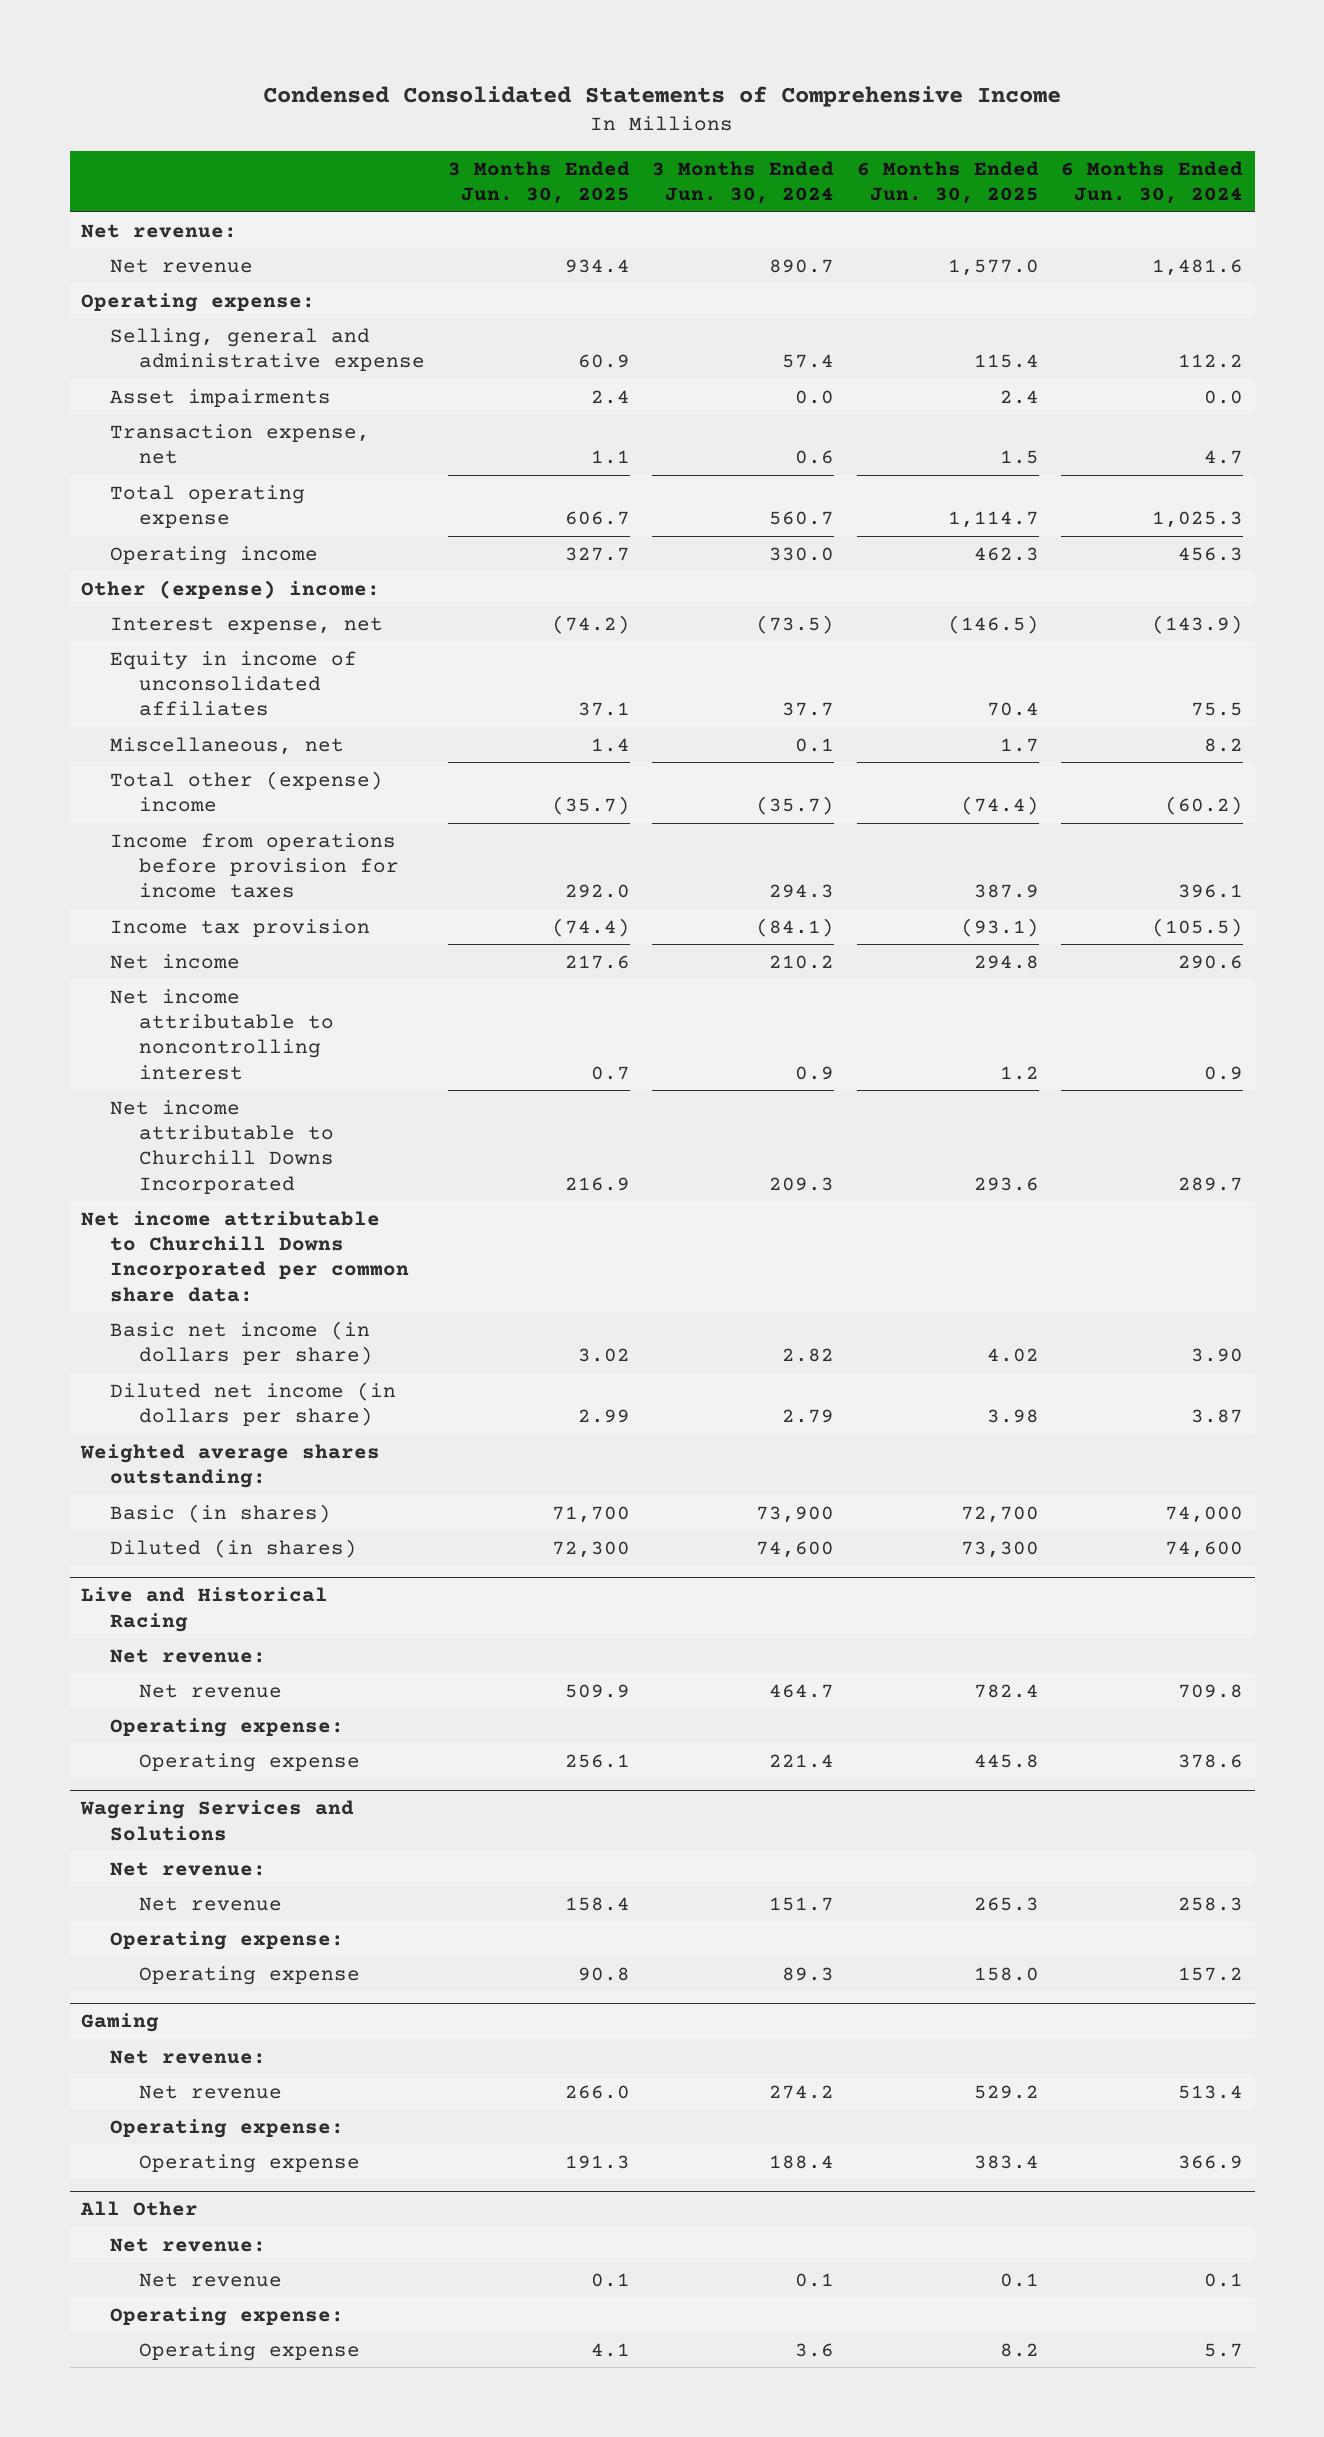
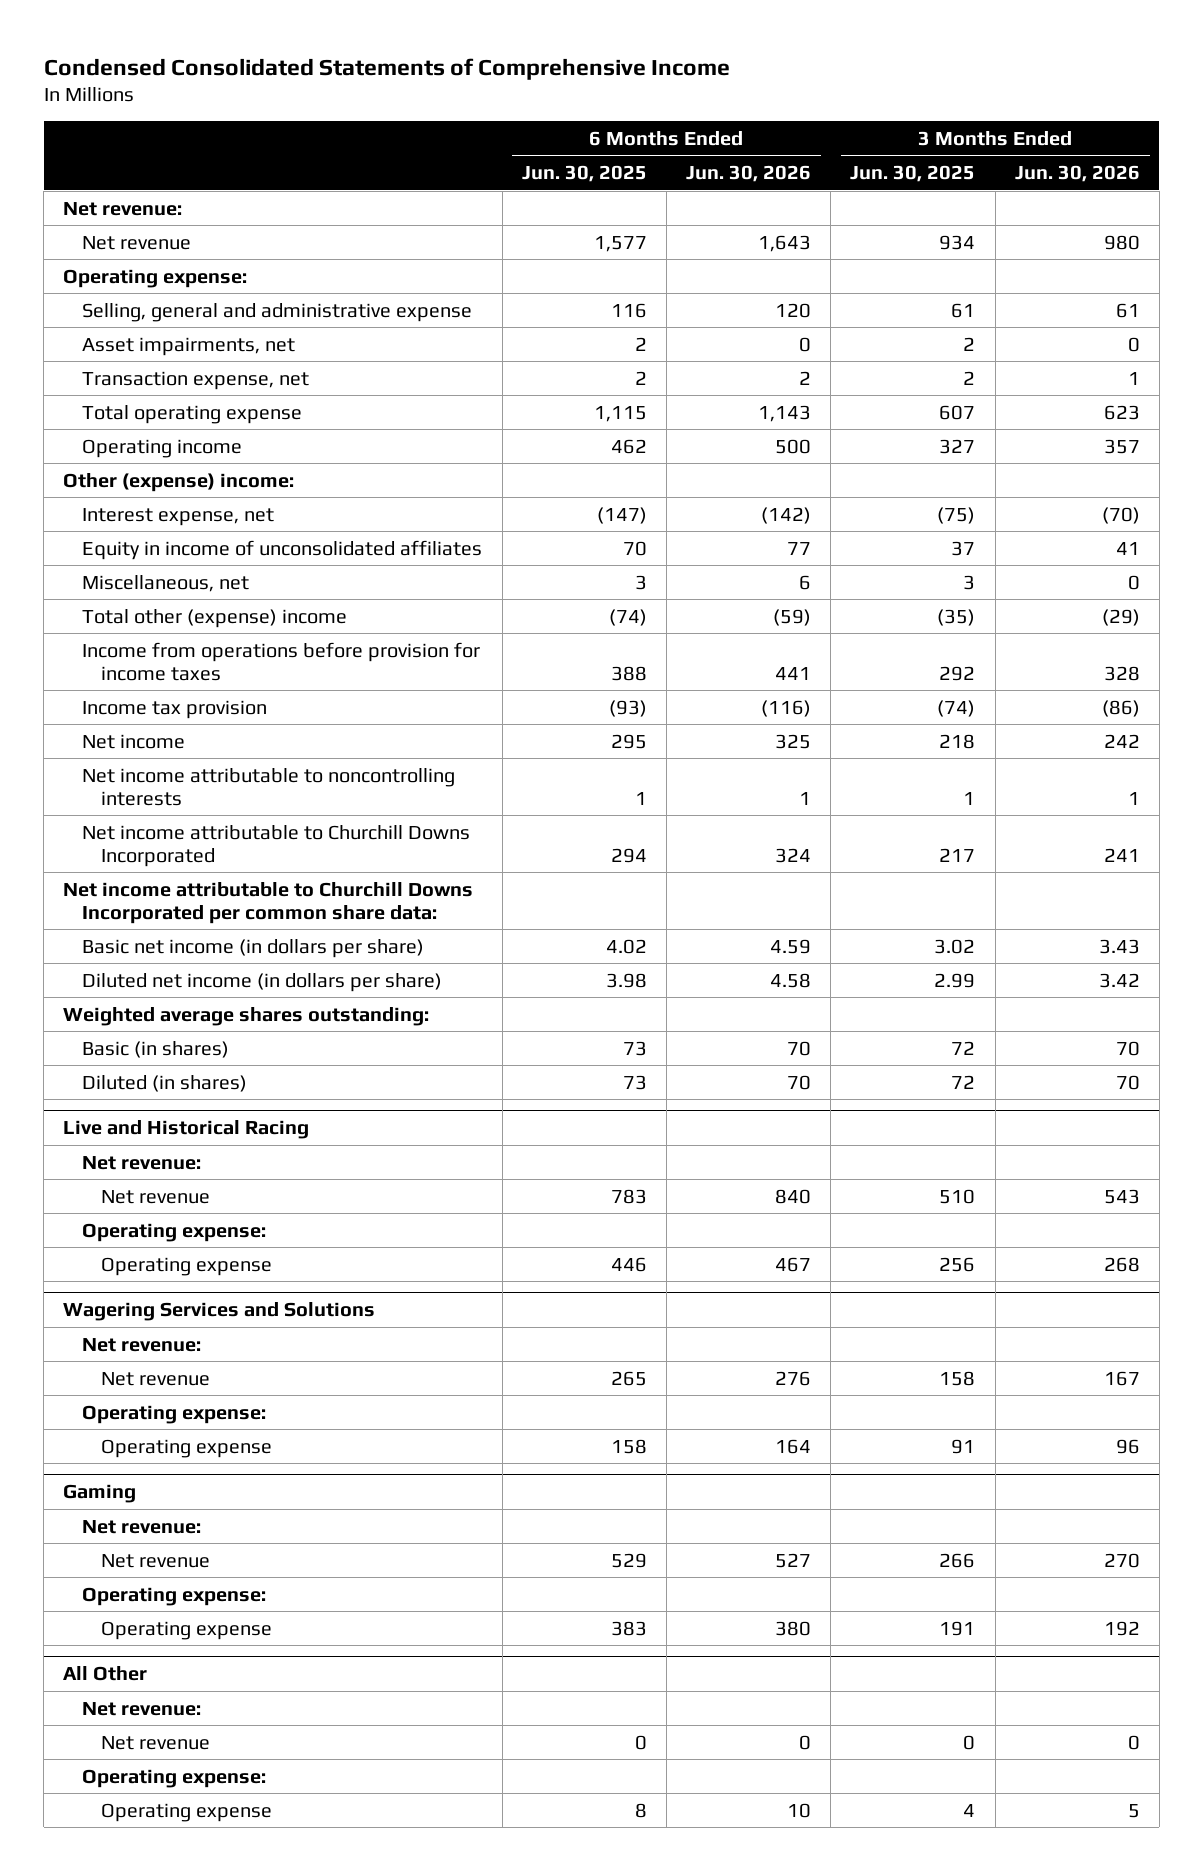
- | 3 Months Ended Jun. 30, 2025 | 3 Months Ended Jun. 30, 2024 | 6 Months Ended Jun. 30, 2025 | 6 Months Ended Jun. 30, 2024
+ | 6 Months Ended Jun. 30, 2025 | 6 Months Ended Jun. 30, 2026 | 3 Months Ended Jun. 30, 2025 | 3 Months Ended Jun. 30, 2026
- Net revenue | 934.4 | 890.7 | 1,577.0 | 1,481.6
+ Net revenue | 1,577 | 1,643 | 934 | 980
- Selling, general and administrative expense | 60.9 | 57.4 | 115.4 | 112.2
- Asset impairments | 2.4 | 0.0 | 2.4 | 0.0
- Transaction expense, net | 1.1 | 0.6 | 1.5 | 4.7
- Total operating expense | 606.7 | 560.7 | 1,114.7 | 1,025.3
- Operating income | 327.7 | 330.0 | 462.3 | 456.3
+ Selling, general and administrative expense | 116 | 120 | 61 | 61
+ Asset impairments, net | 2 | 0 | 2 | 0
+ Transaction expense, net | 2 | 2 | 2 | 1
+ Total operating expense | 1,115 | 1,143 | 607 | 623
+ Operating income | 462 | 500 | 327 | 357
- Interest expense, net | (74.2) | (73.5) | (146.5) | (143.9)
- Equity in income of unconsolidated affiliates | 37.1 | 37.7 | 70.4 | 75.5
- Miscellaneous, net | 1.4 | 0.1 | 1.7 | 8.2
- Total other (expense) income | (35.7) | (35.7) | (74.4) | (60.2)
- Income from operations before provision for income taxes | 292.0 | 294.3 | 387.9 | 396.1
- Income tax provision | (74.4) | (84.1) | (93.1) | (105.5)
- Net income | 217.6 | 210.2 | 294.8 | 290.6
- Net income attributable to noncontrolling interest | 0.7 | 0.9 | 1.2 | 0.9
- Net income attributable to Churchill Downs Incorporated | 216.9 | 209.3 | 293.6 | 289.7
+ Interest expense, net | (147) | (142) | (75) | (70)
+ Equity in income of unconsolidated affiliates | 70 | 77 | 37 | 41
+ Miscellaneous, net | 3 | 6 | 3 | 0
+ Total other (expense) income | (74) | (59) | (35) | (29)
+ Income from operations before provision for income taxes | 388 | 441 | 292 | 328
+ Income tax provision | (93) | (116) | (74) | (86)
+ Net income | 295 | 325 | 218 | 242
+ Net income attributable to noncontrolling interests | 1 | 1 | 1 | 1
+ Net income attributable to Churchill Downs Incorporated | 294 | 324 | 217 | 241
- Basic (in shares) | 71,700 | 73,900 | 72,700 | 74,000
- Diluted (in shares) | 72,300 | 74,600 | 73,300 | 74,600
+ Basic (in shares) | 73 | 70 | 72 | 70
+ Diluted (in shares) | 73 | 70 | 72 | 70
@ Live and Historical Racing
- Net revenue | 509.9 | 464.7 | 782.4 | 709.8
+ Net revenue | 783 | 840 | 510 | 543
- Operating expense | 256.1 | 221.4 | 445.8 | 378.6
+ Operating expense | 446 | 467 | 256 | 268
@ Wagering Services and Solutions
- Net revenue | 158.4 | 151.7 | 265.3 | 258.3
+ Net revenue | 265 | 276 | 158 | 167
- Operating expense | 90.8 | 89.3 | 158.0 | 157.2
+ Operating expense | 158 | 164 | 91 | 96
@ Gaming
- Net revenue | 266.0 | 274.2 | 529.2 | 513.4
+ Net revenue | 529 | 527 | 266 | 270
- Operating expense | 191.3 | 188.4 | 383.4 | 366.9
+ Operating expense | 383 | 380 | 191 | 192
@ All Other
- Net revenue | 0.1 | 0.1 | 0.1 | 0.1
+ Net revenue | 0 | 0 | 0 | 0
- Operating expense | 4.1 | 3.6 | 8.2 | 5.7
+ Operating expense | 8 | 10 | 4 | 5

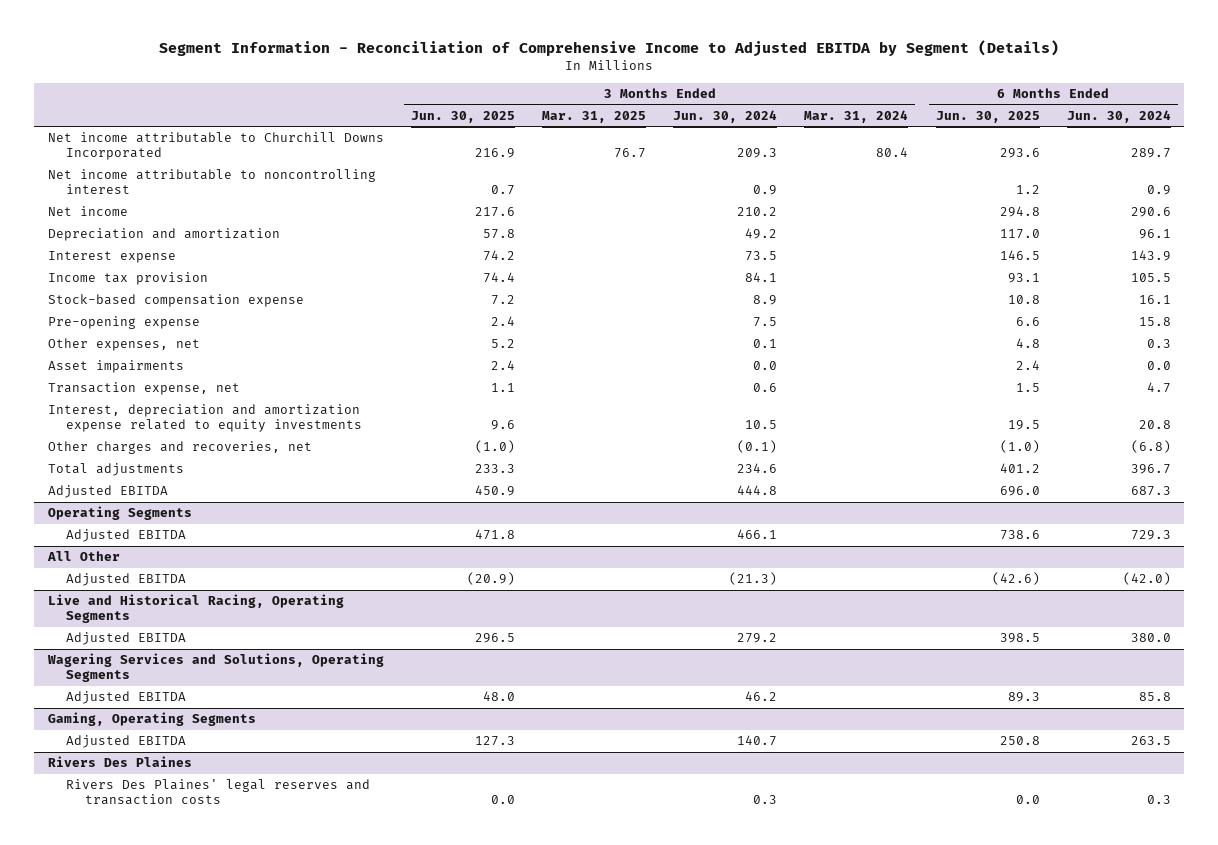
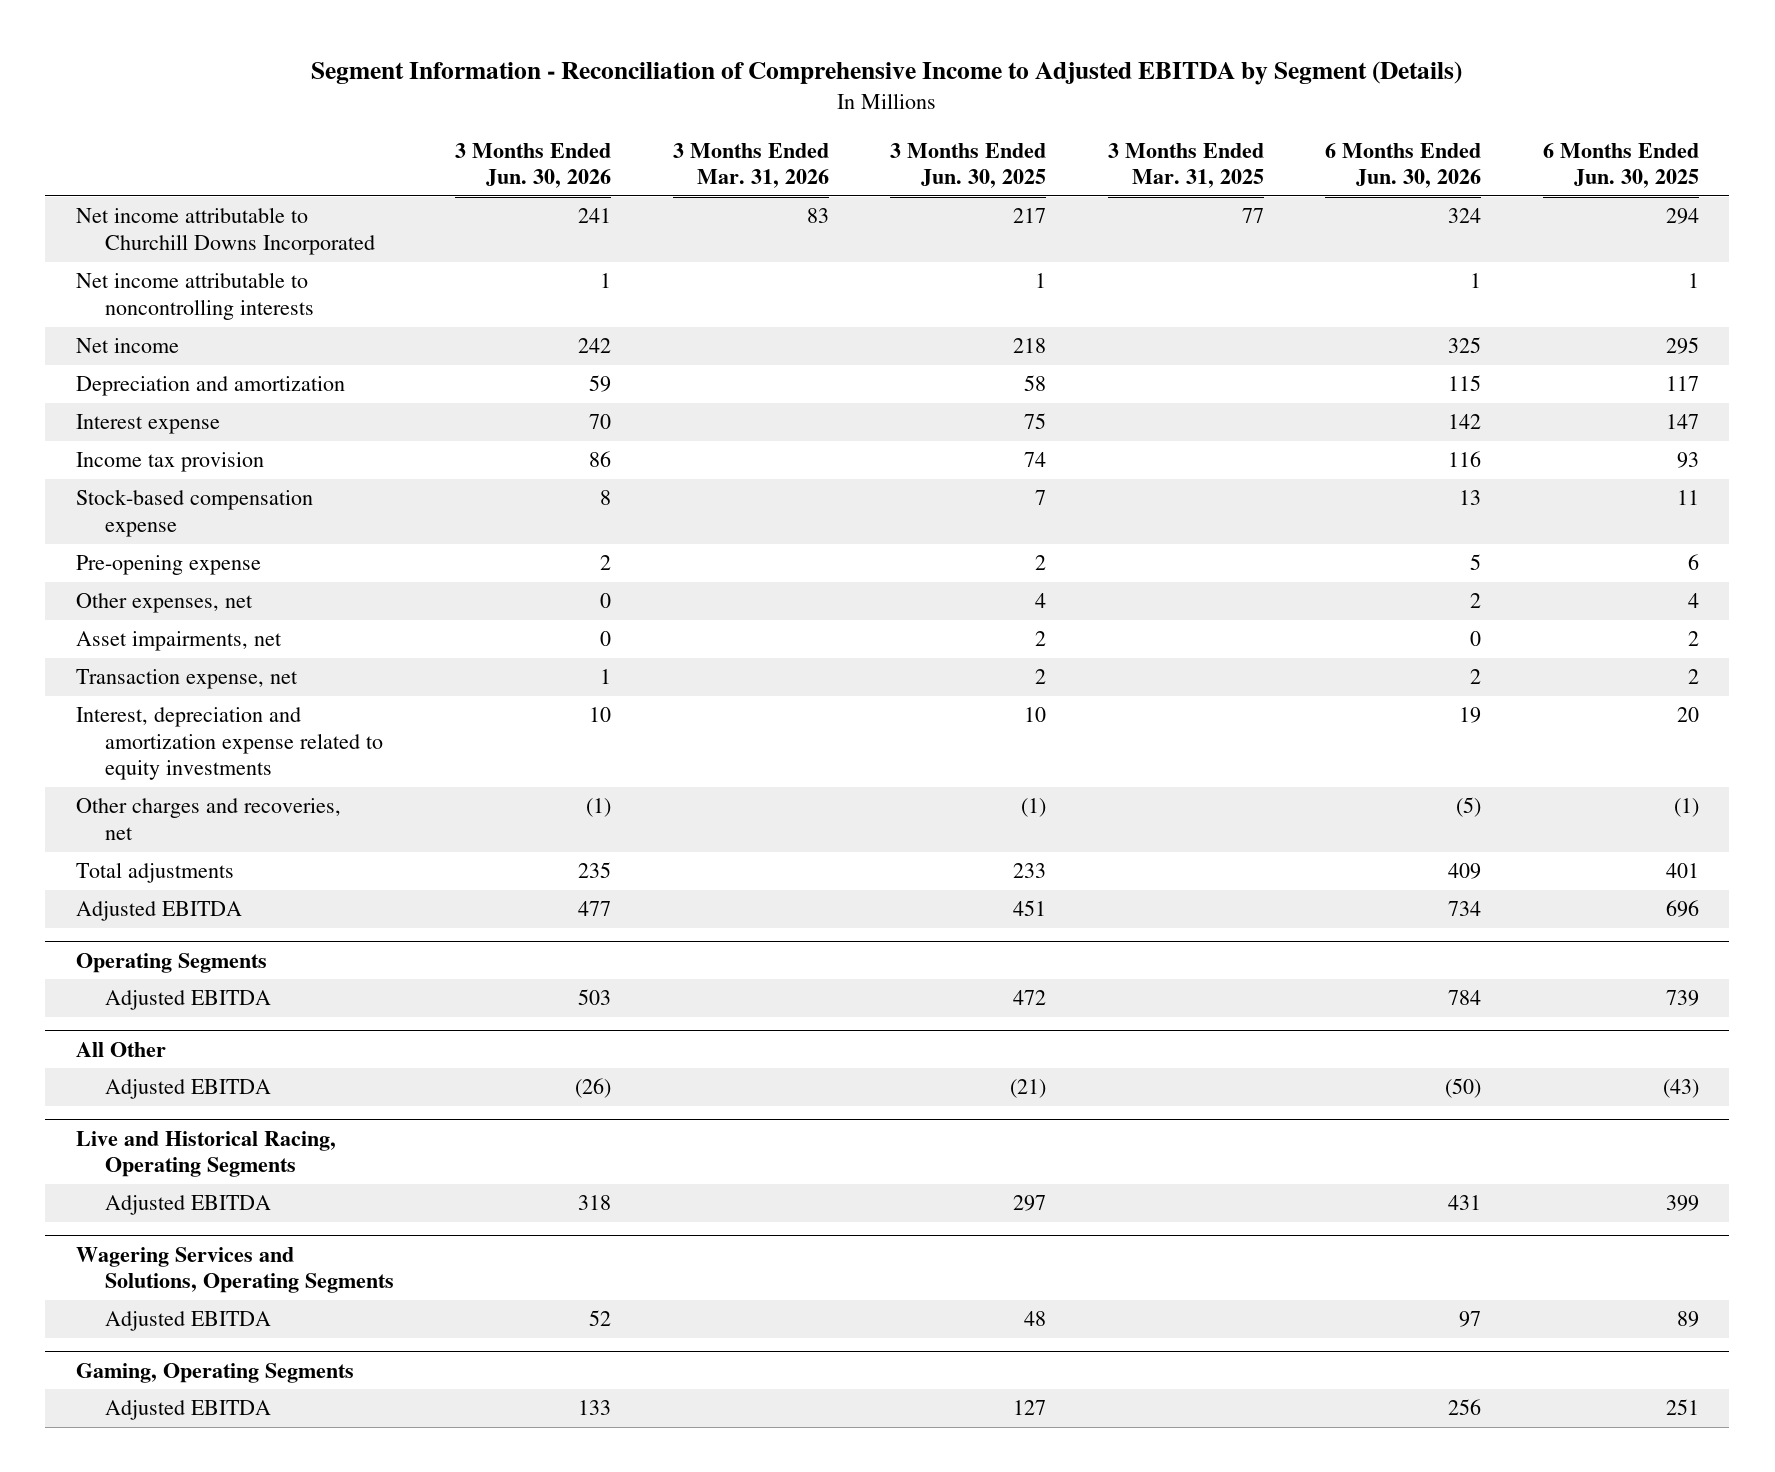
- | 3 Months Ended Jun. 30, 2025 | 3 Months Ended Mar. 31, 2025 | 3 Months Ended Jun. 30, 2024 | 3 Months Ended Mar. 31, 2024 | 6 Months Ended Jun. 30, 2025 | 6 Months Ended Jun. 30, 2024
+ | 3 Months Ended Jun. 30, 2026 | 3 Months Ended Mar. 31, 2026 | 3 Months Ended Jun. 30, 2025 | 3 Months Ended Mar. 31, 2025 | 6 Months Ended Jun. 30, 2026 | 6 Months Ended Jun. 30, 2025
- Net income attributable to Churchill Downs Incorporated | 216.9 | 76.7 | 209.3 | 80.4 | 293.6 | 289.7
- Net income attributable to noncontrolling interest | 0.7 | | 0.9 | | 1.2 | 0.9
- Net income | 217.6 | | 210.2 | | 294.8 | 290.6
- Depreciation and amortization | 57.8 | | 49.2 | | 117.0 | 96.1
- Interest expense | 74.2 | | 73.5 | | 146.5 | 143.9
- Income tax provision | 74.4 | | 84.1 | | 93.1 | 105.5
- Stock-based compensation expense | 7.2 | | 8.9 | | 10.8 | 16.1
- Pre-opening expense | 2.4 | | 7.5 | | 6.6 | 15.8
- Other expenses, net | 5.2 | | 0.1 | | 4.8 | 0.3
- Asset impairments | 2.4 | | 0.0 | | 2.4 | 0.0
- Transaction expense, net | 1.1 | | 0.6 | | 1.5 | 4.7
- Interest, depreciation and amortization expense related to equity investments | 9.6 | | 10.5 | | 19.5 | 20.8
- Other charges and recoveries, net | (1.0) | | (0.1) | | (1.0) | (6.8)
- Total adjustments | 233.3 | | 234.6 | | 401.2 | 396.7
- Adjusted EBITDA | 450.9 | | 444.8 | | 696.0 | 687.3
+ Net income attributable to Churchill Downs Incorporated | 241 | 83 | 217 | 77 | 324 | 294
+ Net income attributable to noncontrolling interests | 1 | | 1 | | 1 | 1
+ Net income | 242 | | 218 | | 325 | 295
+ Depreciation and amortization | 59 | | 58 | | 115 | 117
+ Interest expense | 70 | | 75 | | 142 | 147
+ Income tax provision | 86 | | 74 | | 116 | 93
+ Stock-based compensation expense | 8 | | 7 | | 13 | 11
+ Pre-opening expense | 2 | | 2 | | 5 | 6
+ Other expenses, net | 0 | | 4 | | 2 | 4
+ Asset impairments, net | 0 | | 2 | | 0 | 2
+ Transaction expense, net | 1 | | 2 | | 2 | 2
+ Interest, depreciation and amortization expense related to equity investments | 10 | | 10 | | 19 | 20
+ Other charges and recoveries, net | (1) | | (1) | | (5) | (1)
+ Total adjustments | 235 | | 233 | | 409 | 401
+ Adjusted EBITDA | 477 | | 451 | | 734 | 696
@ Operating Segments
- Adjusted EBITDA | 471.8 | | 466.1 | | 738.6 | 729.3
+ Adjusted EBITDA | 503 | | 472 | | 784 | 739
@ All Other
- Adjusted EBITDA | (20.9) | | (21.3) | | (42.6) | (42.0)
+ Adjusted EBITDA | (26) | | (21) | | (50) | (43)
@ Live and Historical Racing, Operating Segments
- Adjusted EBITDA | 296.5 | | 279.2 | | 398.5 | 380.0
+ Adjusted EBITDA | 318 | | 297 | | 431 | 399
@ Wagering Services and Solutions, Operating Segments
- Adjusted EBITDA | 48.0 | | 46.2 | | 89.3 | 85.8
+ Adjusted EBITDA | 52 | | 48 | | 97 | 89
@ Gaming, Operating Segments
- Adjusted EBITDA | 127.3 | | 140.7 | | 250.8 | 263.5
- Rivers Des Plaines
- Rivers Des Plaines' legal reserves and transaction costs | 0.0 | | 0.3 | | 0.0 | 0.3
@ Gaming, Operating Segments
+ Adjusted EBITDA | 133 | | 127 | | 256 | 251

